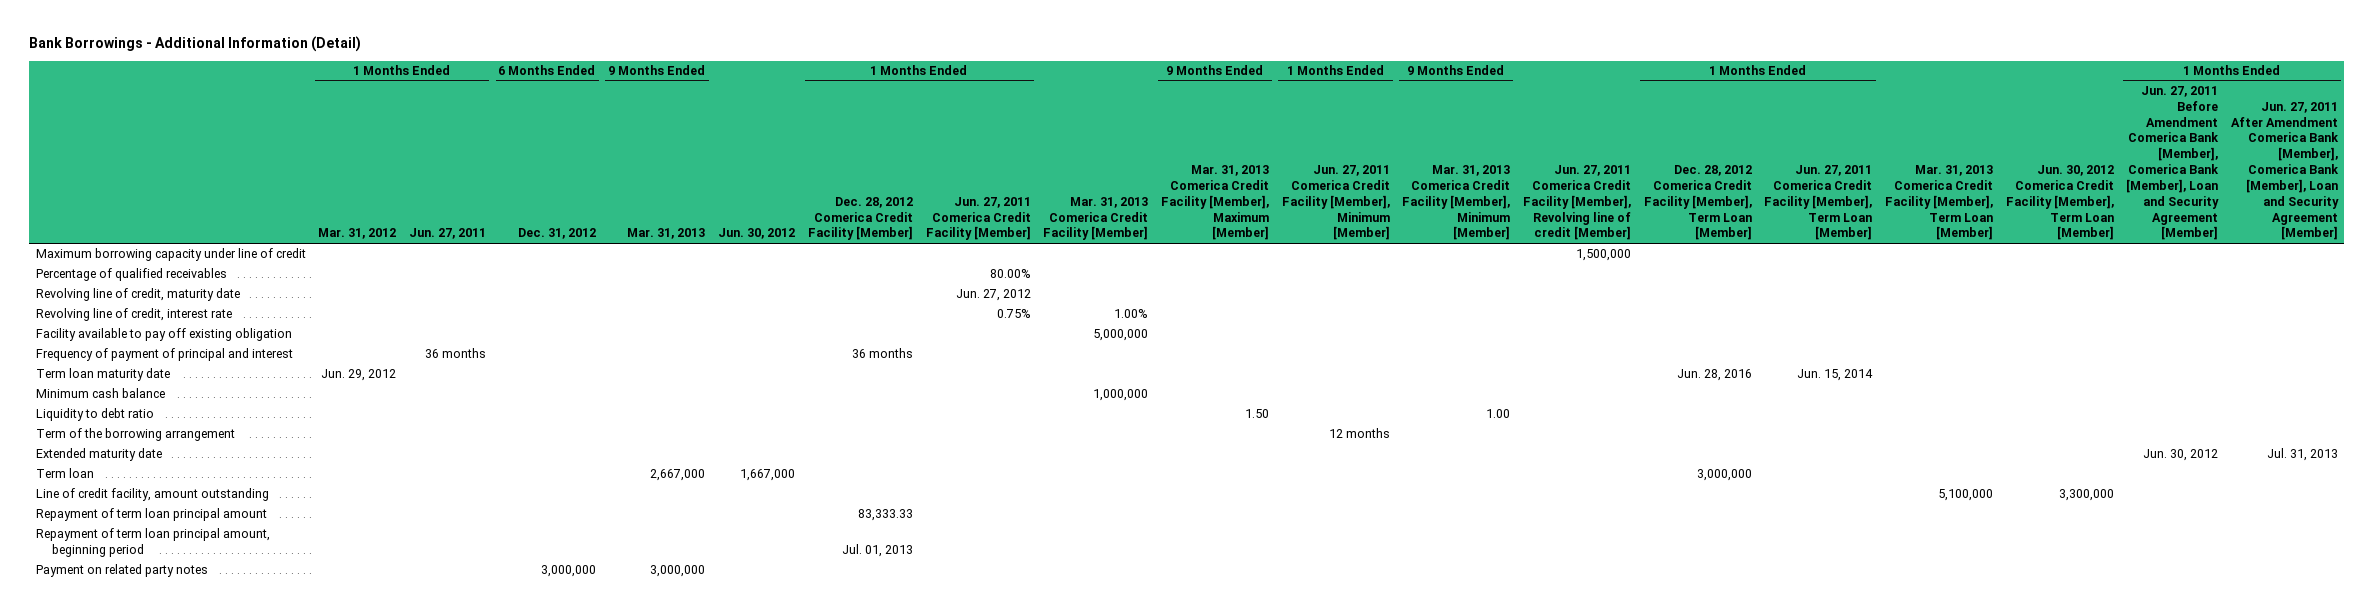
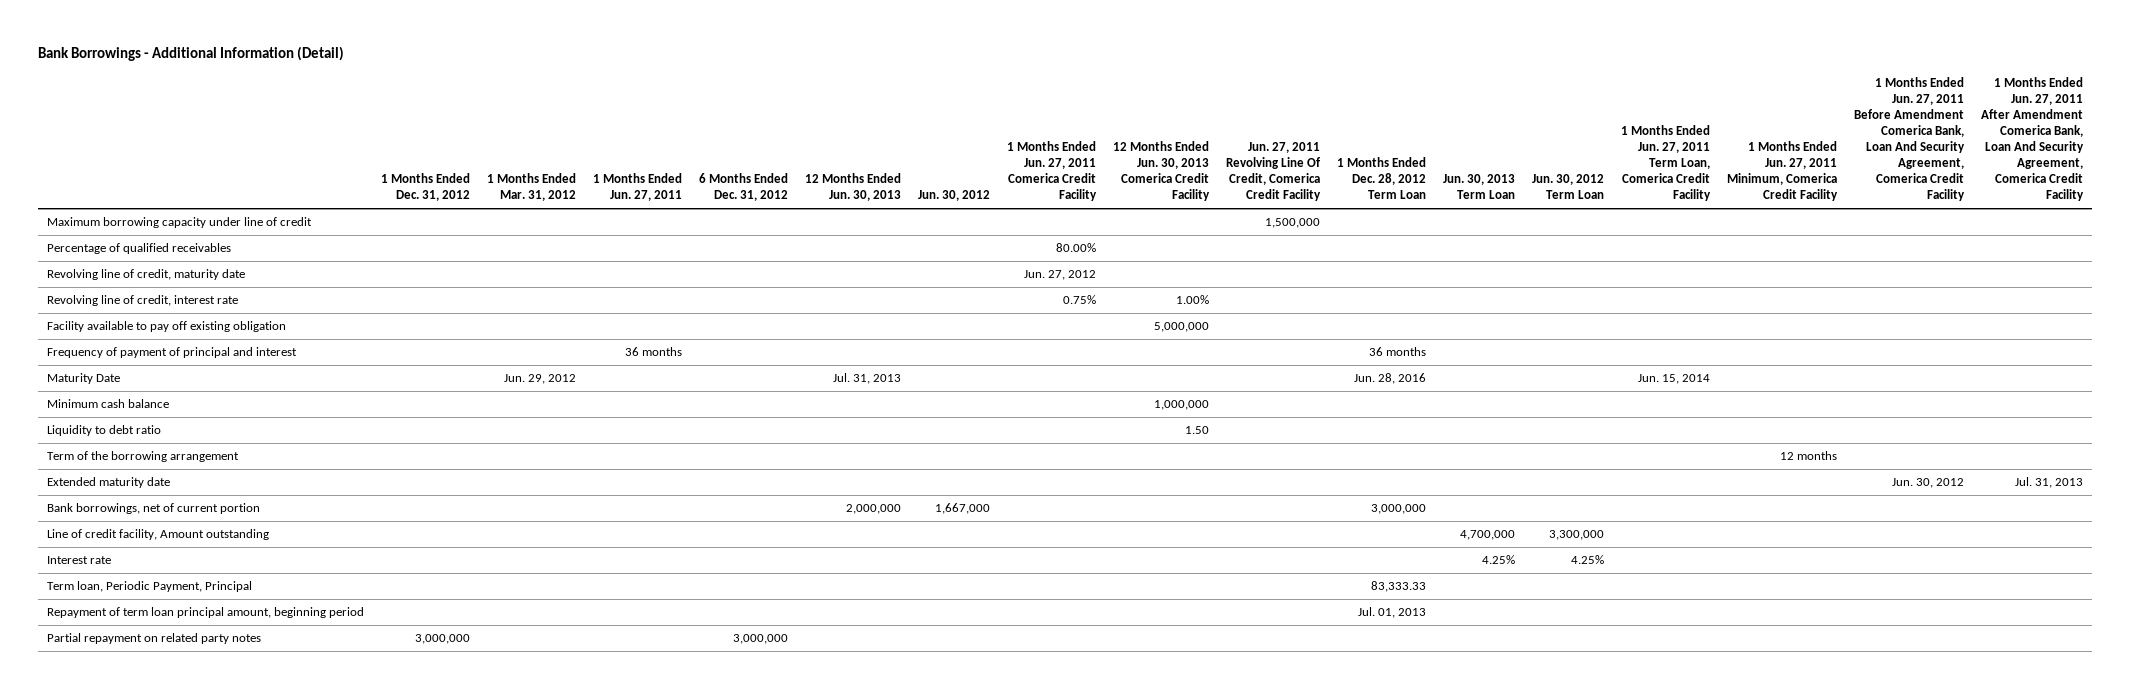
- | 1 Months Ended Mar. 31, 2012 | 1 Months Ended Jun. 27, 2011 | 6 Months Ended Dec. 31, 2012 | 9 Months Ended Mar. 31, 2013 | Jun. 30, 2012 | 1 Months Ended Dec. 28, 2012 Comerica Credit Facility [Member] | 1 Months Ended Jun. 27, 2011 Comerica Credit Facility [Member] | Mar. 31, 2013 Comerica Credit Facility [Member] | 9 Months Ended Mar. 31, 2013 Comerica Credit Facility [Member], Maximum [Member] | 1 Months Ended Jun. 27, 2011 Comerica Credit Facility [Member], Minimum [Member] | 9 Months Ended Mar. 31, 2013 Comerica Credit Facility [Member], Minimum [Member] | Jun. 27, 2011 Comerica Credit Facility [Member], Revolving line of credit [Member] | 1 Months Ended Dec. 28, 2012 Comerica Credit Facility [Member], Term Loan [Member] | 1 Months Ended Jun. 27, 2011 Comerica Credit Facility [Member], Term Loan [Member] | Mar. 31, 2013 Comerica Credit Facility [Member], Term Loan [Member] | Jun. 30, 2012 Comerica Credit Facility [Member], Term Loan [Member] | 1 Months Ended Jun. 27, 2011 Before Amendment Comerica Bank [Member], Comerica Bank [Member], Loan and Security Agreement [Member] | 1 Months Ended Jun. 27, 2011 After Amendment Comerica Bank [Member], Comerica Bank [Member], Loan and Security Agreement [Member]
+ | 1 Months Ended Dec. 31, 2012 | 1 Months Ended Mar. 31, 2012 | 1 Months Ended Jun. 27, 2011 | 6 Months Ended Dec. 31, 2012 | 12 Months Ended Jun. 30, 2013 | Jun. 30, 2012 | 1 Months Ended Jun. 27, 2011 Comerica Credit Facility | 12 Months Ended Jun. 30, 2013 Comerica Credit Facility | Jun. 27, 2011 Revolving Line Of Credit, Comerica Credit Facility | 1 Months Ended Dec. 28, 2012 Term Loan | Jun. 30, 2013 Term Loan | Jun. 30, 2012 Term Loan | 1 Months Ended Jun. 27, 2011 Term Loan, Comerica Credit Facility | 1 Months Ended Jun. 27, 2011 Minimum, Comerica Credit Facility | 1 Months Ended Jun. 27, 2011 Before Amendment Comerica Bank, Loan And Security Agreement, Comerica Credit Facility | 1 Months Ended Jun. 27, 2011 After Amendment Comerica Bank, Loan And Security Agreement, Comerica Credit Facility
- Term loan maturity date | Jun. 29, 2012 | | | | | | | | | | | | Jun. 28, 2016 | Jun. 15, 2014 | | | |
+ Maturity Date | | Jun. 29, 2012 | | | Jul. 31, 2013 | | | | | Jun. 28, 2016 | | | Jun. 15, 2014 | | |
- Term loan | | | | 2,667,000 | 1,667,000 | | | | | | | | 3,000,000 | | | | |
- Line of credit facility, amount outstanding | | | | | | | | | | | | | | | 5,100,000 | 3,300,000 | |
- Repayment of term loan principal amount | | | | | | 83,333.33 | | | | | | | | | | | |
+ Bank borrowings, net of current portion | | | | | 2,000,000 | 1,667,000 | | | | 3,000,000 | | | | | |
+ Line of credit facility, Amount outstanding | | | | | | | | | | | 4,700,000 | 3,300,000 | | | |
+ Interest rate | | | | | | | | | | | 4.25% | 4.25% | | | |
+ Term loan, Periodic Payment, Principal | | | | | | | | | | 83,333.33 | | | | | |
- Payment on related party notes | | | 3,000,000 | 3,000,000 | | | | | | | | | | | | | |
+ Partial repayment on related party notes | 3,000,000 | | | 3,000,000 | | | | | | | | | | | |

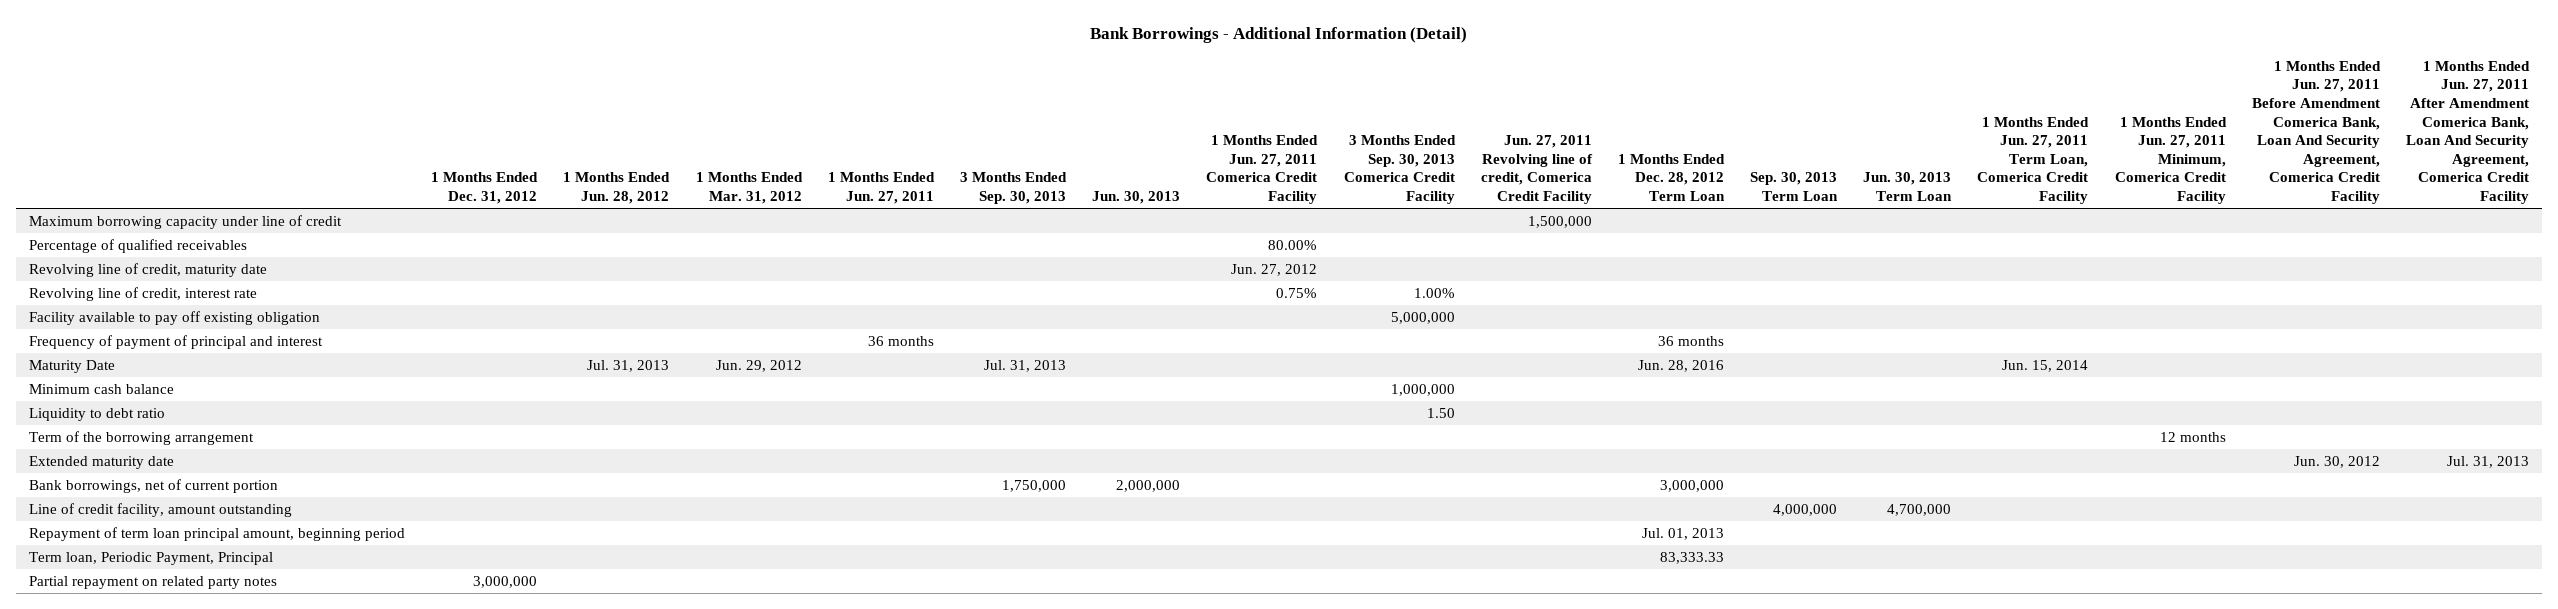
- | 1 Months Ended Dec. 31, 2012 | 1 Months Ended Mar. 31, 2012 | 1 Months Ended Jun. 27, 2011 | 6 Months Ended Dec. 31, 2012 | 12 Months Ended Jun. 30, 2013 | Jun. 30, 2012 | 1 Months Ended Jun. 27, 2011 Comerica Credit Facility | 12 Months Ended Jun. 30, 2013 Comerica Credit Facility | Jun. 27, 2011 Revolving Line Of Credit, Comerica Credit Facility | 1 Months Ended Dec. 28, 2012 Term Loan | Jun. 30, 2013 Term Loan | Jun. 30, 2012 Term Loan | 1 Months Ended Jun. 27, 2011 Term Loan, Comerica Credit Facility | 1 Months Ended Jun. 27, 2011 Minimum, Comerica Credit Facility | 1 Months Ended Jun. 27, 2011 Before Amendment Comerica Bank, Loan And Security Agreement, Comerica Credit Facility | 1 Months Ended Jun. 27, 2011 After Amendment Comerica Bank, Loan And Security Agreement, Comerica Credit Facility
+ | 1 Months Ended Dec. 31, 2012 | 1 Months Ended Jun. 28, 2012 | 1 Months Ended Mar. 31, 2012 | 1 Months Ended Jun. 27, 2011 | 3 Months Ended Sep. 30, 2013 | Jun. 30, 2013 | 1 Months Ended Jun. 27, 2011 Comerica Credit Facility | 3 Months Ended Sep. 30, 2013 Comerica Credit Facility | Jun. 27, 2011 Revolving line of credit, Comerica Credit Facility | 1 Months Ended Dec. 28, 2012 Term Loan | Sep. 30, 2013 Term Loan | Jun. 30, 2013 Term Loan | 1 Months Ended Jun. 27, 2011 Term Loan, Comerica Credit Facility | 1 Months Ended Jun. 27, 2011 Minimum, Comerica Credit Facility | 1 Months Ended Jun. 27, 2011 Before Amendment Comerica Bank, Loan And Security Agreement, Comerica Credit Facility | 1 Months Ended Jun. 27, 2011 After Amendment Comerica Bank, Loan And Security Agreement, Comerica Credit Facility
- Line of credit facility, Amount outstanding | | | | | | | | | | | 4,700,000 | 3,300,000 | | | |
- Interest rate | | | | | | | | | | | 4.25% | 4.25% | | | |
+ Line of credit facility, amount outstanding | | | | | | | | | | | 4,000,000 | 4,700,000 | | | |
moved down: Term loan, Periodic Payment, Principal | | | | | | | | | | 83,333.33 | | | | | |

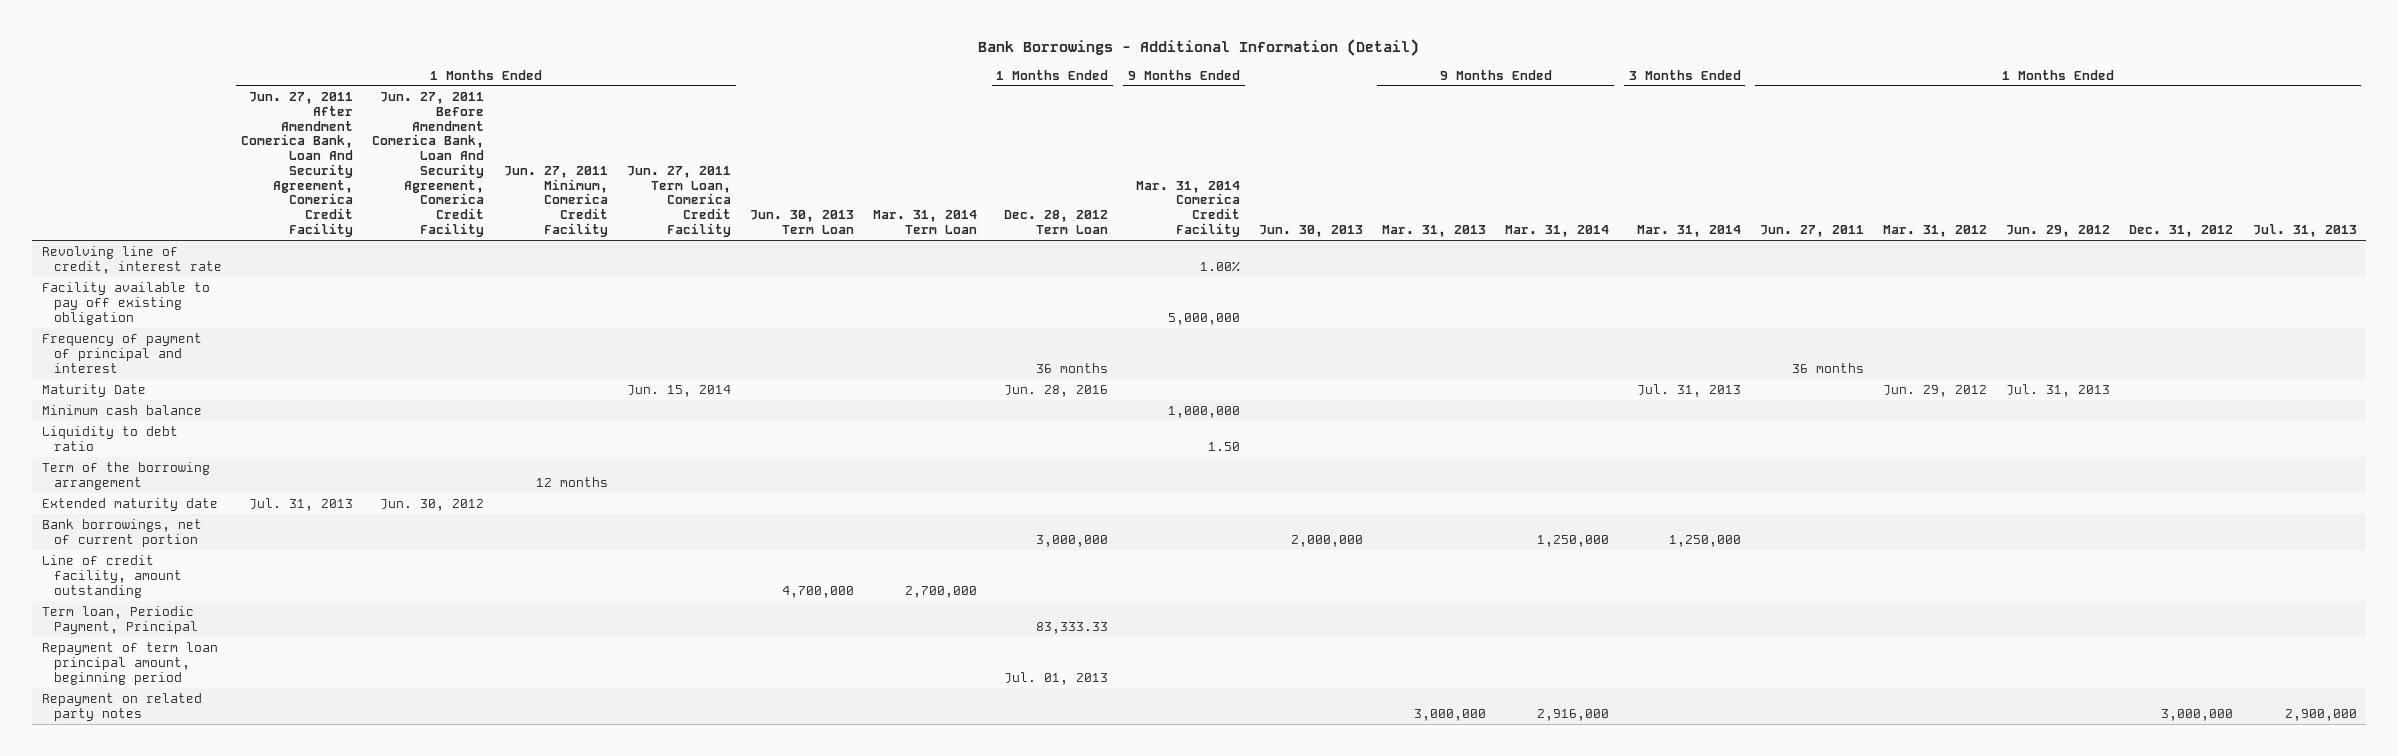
- | 1 Months Ended Dec. 31, 2012 | 1 Months Ended Jun. 28, 2012 | 1 Months Ended Mar. 31, 2012 | 1 Months Ended Jun. 27, 2011 | 3 Months Ended Sep. 30, 2013 | Jun. 30, 2013 | 1 Months Ended Jun. 27, 2011 Comerica Credit Facility | 3 Months Ended Sep. 30, 2013 Comerica Credit Facility | Jun. 27, 2011 Revolving line of credit, Comerica Credit Facility | 1 Months Ended Dec. 28, 2012 Term Loan | Sep. 30, 2013 Term Loan | Jun. 30, 2013 Term Loan | 1 Months Ended Jun. 27, 2011 Term Loan, Comerica Credit Facility | 1 Months Ended Jun. 27, 2011 Minimum, Comerica Credit Facility | 1 Months Ended Jun. 27, 2011 Before Amendment Comerica Bank, Loan And Security Agreement, Comerica Credit Facility | 1 Months Ended Jun. 27, 2011 After Amendment Comerica Bank, Loan And Security Agreement, Comerica Credit Facility
+ | 1 Months Ended Jun. 27, 2011 After Amendment Comerica Bank, Loan And Security Agreement, Comerica Credit Facility | 1 Months Ended Jun. 27, 2011 Before Amendment Comerica Bank, Loan And Security Agreement, Comerica Credit Facility | 1 Months Ended Jun. 27, 2011 Minimum, Comerica Credit Facility | 1 Months Ended Jun. 27, 2011 Term Loan, Comerica Credit Facility | Jun. 30, 2013 Term Loan | Mar. 31, 2014 Term Loan | 1 Months Ended Dec. 28, 2012 Term Loan | 9 Months Ended Mar. 31, 2014 Comerica Credit Facility | Jun. 30, 2013 | 9 Months Ended Mar. 31, 2013 | 9 Months Ended Mar. 31, 2014 | 3 Months Ended Mar. 31, 2014 | 1 Months Ended Jun. 27, 2011 | 1 Months Ended Mar. 31, 2012 | 1 Months Ended Jun. 29, 2012 | 1 Months Ended Dec. 31, 2012 | 1 Months Ended Jul. 31, 2013
- Maximum borrowing capacity under line of credit | | | | | | | | | 1,500,000 | | | | | | |
- Percentage of qualified receivables | | | | | | | 80.00% | | | | | | | | |
- Revolving line of credit, maturity date | | | | | | | Jun. 27, 2012 | | | | | | | | |
- Partial repayment on related party notes | 3,000,000 | | | | | | | | | | | | | | |
moved down: Repayment of term loan principal amount, beginning period | | | | | | | Jul. 01, 2013 | | | | | | | | | |
+ Repayment on related party notes | | | | | | | | | | 3,000,000 | 2,916,000 | | | | | 3,000,000 | 2,900,000

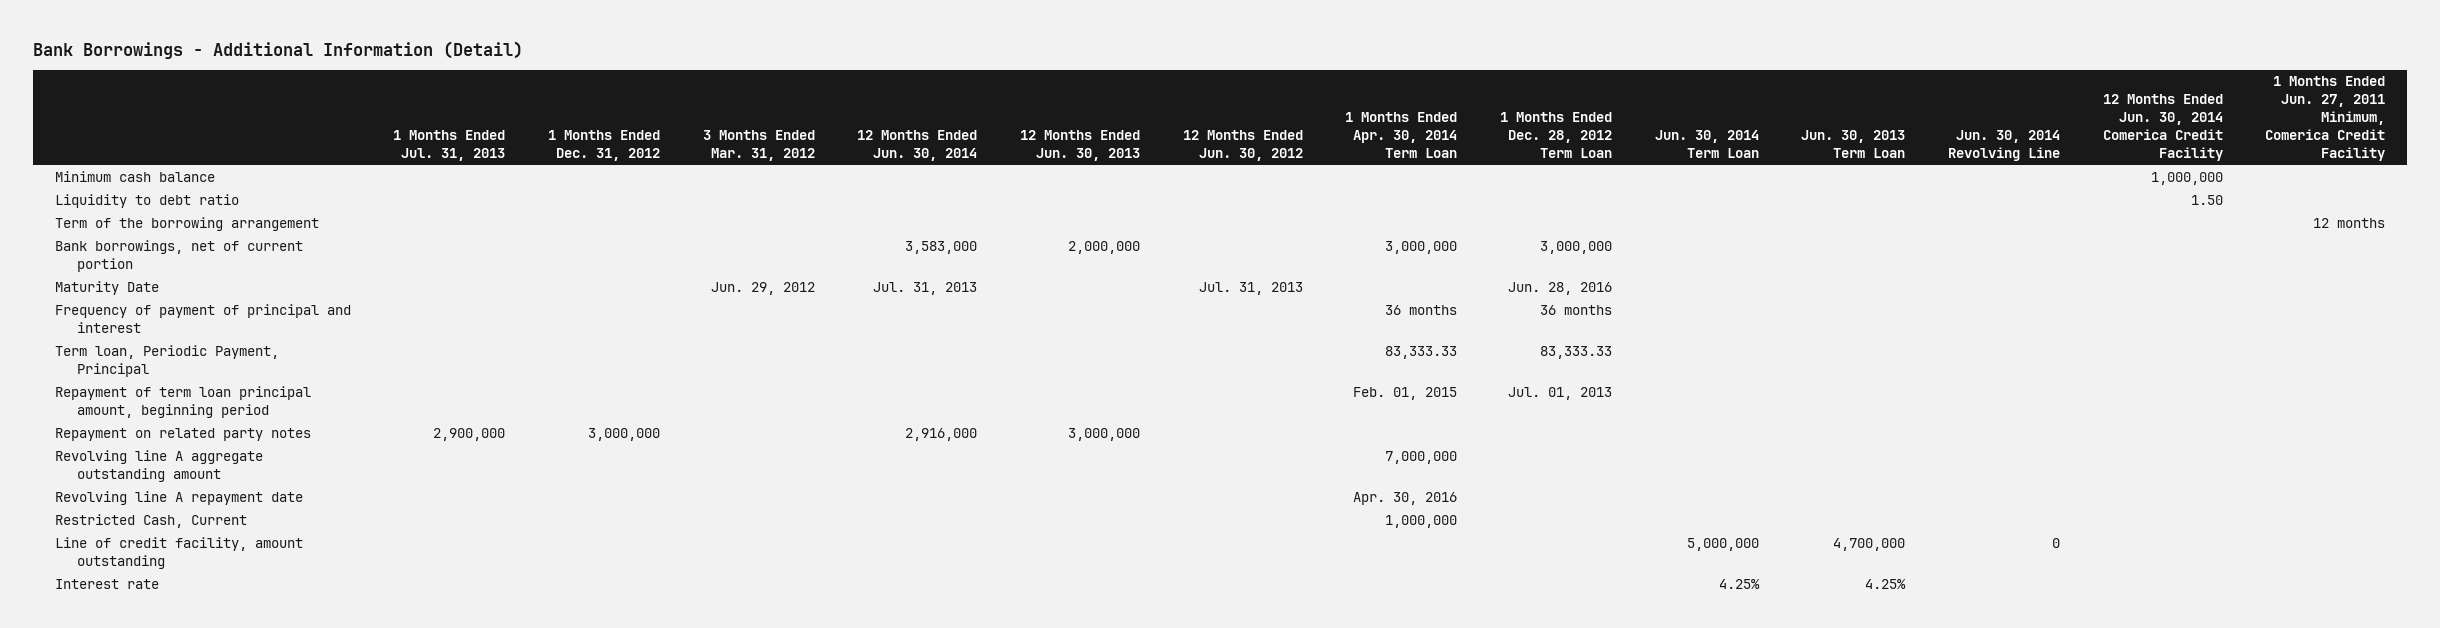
- | 1 Months Ended Jun. 27, 2011 After Amendment Comerica Bank, Loan And Security Agreement, Comerica Credit Facility | 1 Months Ended Jun. 27, 2011 Before Amendment Comerica Bank, Loan And Security Agreement, Comerica Credit Facility | 1 Months Ended Jun. 27, 2011 Minimum, Comerica Credit Facility | 1 Months Ended Jun. 27, 2011 Term Loan, Comerica Credit Facility | Jun. 30, 2013 Term Loan | Mar. 31, 2014 Term Loan | 1 Months Ended Dec. 28, 2012 Term Loan | 9 Months Ended Mar. 31, 2014 Comerica Credit Facility | Jun. 30, 2013 | 9 Months Ended Mar. 31, 2013 | 9 Months Ended Mar. 31, 2014 | 3 Months Ended Mar. 31, 2014 | 1 Months Ended Jun. 27, 2011 | 1 Months Ended Mar. 31, 2012 | 1 Months Ended Jun. 29, 2012 | 1 Months Ended Dec. 31, 2012 | 1 Months Ended Jul. 31, 2013
+ | 1 Months Ended Jul. 31, 2013 | 1 Months Ended Dec. 31, 2012 | 3 Months Ended Mar. 31, 2012 | 12 Months Ended Jun. 30, 2014 | 12 Months Ended Jun. 30, 2013 | 12 Months Ended Jun. 30, 2012 | 1 Months Ended Apr. 30, 2014 Term Loan | 1 Months Ended Dec. 28, 2012 Term Loan | Jun. 30, 2014 Term Loan | Jun. 30, 2013 Term Loan | Jun. 30, 2014 Revolving Line | 12 Months Ended Jun. 30, 2014 Comerica Credit Facility | 1 Months Ended Jun. 27, 2011 Minimum, Comerica Credit Facility
- Revolving line of credit, interest rate | | | | | | | | 1.00% | | | | | | | | |
- Facility available to pay off existing obligation | | | | | | | | 5,000,000 | | | | | | | | |
- Extended maturity date | Jul. 31, 2013 | Jun. 30, 2012 | | | | | | | | | | | | | | |
moved down: Maturity Date | | | Jun. 29, 2012 | Jul. 31, 2013 | | Jul. 31, 2013 | | Jun. 28, 2016 | | | | |
moved down: Frequency of payment of principal and interest | | | | | | | 36 months | 36 months | | | | |
+ Revolving line A aggregate outstanding amount | | | | | | | 7,000,000 | | | | | |
+ Revolving line A repayment date | | | | | | | Apr. 30, 2016 | | | | | |
+ Restricted Cash, Current | | | | | | | 1,000,000 | | | | | |
moved down: Line of credit facility, amount outstanding | | | | | | | | | 5,000,000 | 4,700,000 | 0 | |
+ Interest rate | | | | | | | | | 4.25% | 4.25% | | |

